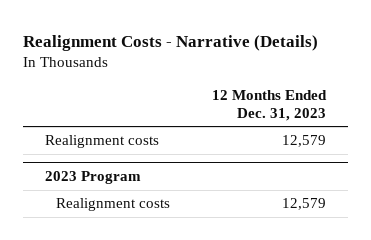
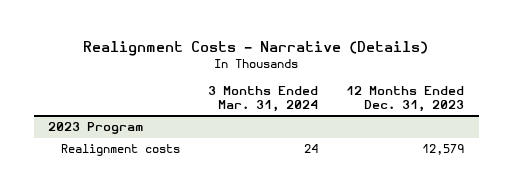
- | 12 Months Ended Dec. 31, 2023
+ | 3 Months Ended Mar. 31, 2024 | 12 Months Ended Dec. 31, 2023
- Realignment costs | 12,579

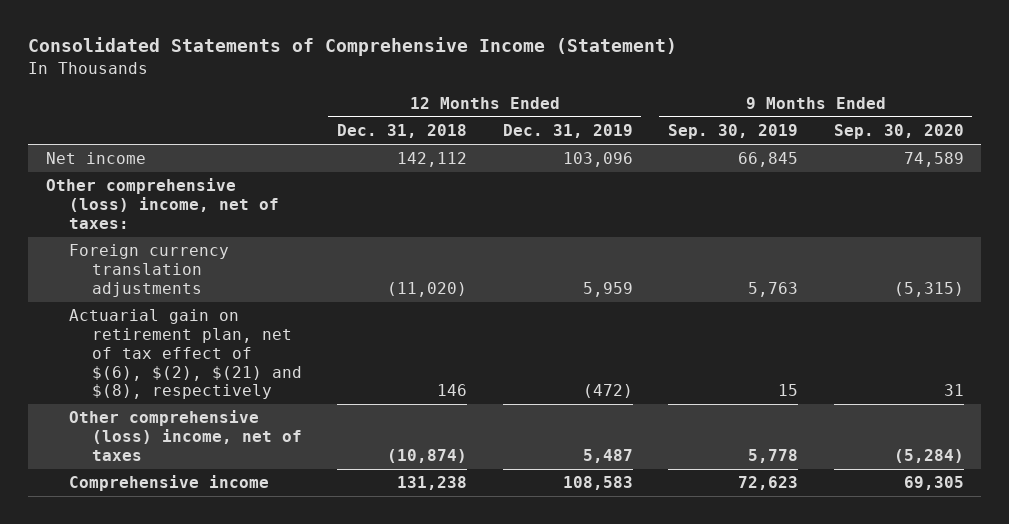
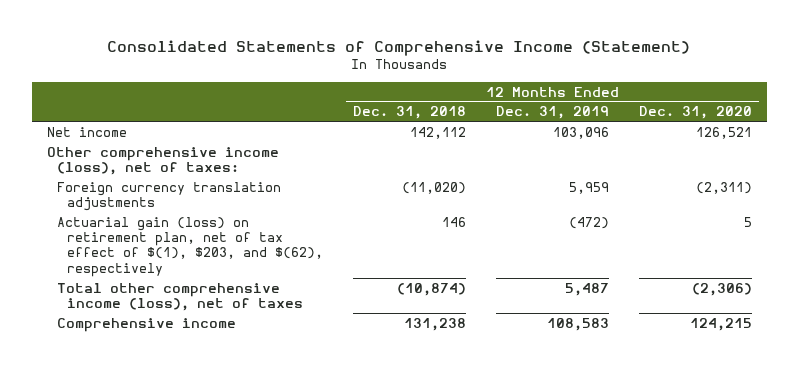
- | 12 Months Ended Dec. 31, 2018 | 12 Months Ended Dec. 31, 2019 | 9 Months Ended Sep. 30, 2019 | 9 Months Ended Sep. 30, 2020
+ | 12 Months Ended Dec. 31, 2018 | 12 Months Ended Dec. 31, 2019 | 12 Months Ended Dec. 31, 2020
- Other comprehensive (loss) income, net of taxes:
+ Other comprehensive income (loss), net of taxes:
- Actuarial gain on retirement plan, net of tax effect of $(6), $(2), $(21) and $(8), respectively | 146 | (472) | 15 | 31
- Other comprehensive (loss) income, net of taxes | (10,874) | 5,487 | 5,778 | (5,284)
+ Actuarial gain (loss) on retirement plan, net of tax effect of $(1), $203, and $(62), respectively | 146 | (472) | 5
+ Total other comprehensive income (loss), net of taxes | (10,874) | 5,487 | (2,306)

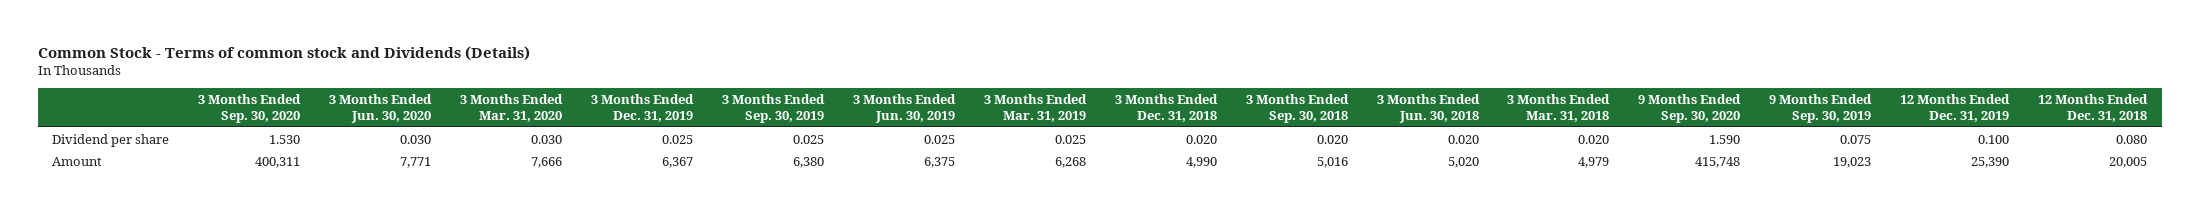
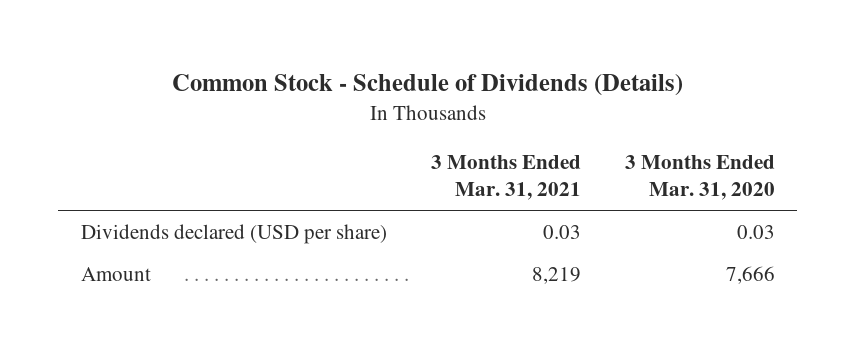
- Common Stock - Terms of common stock and Dividends (Details)
+ Common Stock - Schedule of Dividends (Details)
- | 3 Months Ended Sep. 30, 2020 | 3 Months Ended Jun. 30, 2020 | 3 Months Ended Mar. 31, 2020 | 3 Months Ended Dec. 31, 2019 | 3 Months Ended Sep. 30, 2019 | 3 Months Ended Jun. 30, 2019 | 3 Months Ended Mar. 31, 2019 | 3 Months Ended Dec. 31, 2018 | 3 Months Ended Sep. 30, 2018 | 3 Months Ended Jun. 30, 2018 | 3 Months Ended Mar. 31, 2018 | 9 Months Ended Sep. 30, 2020 | 9 Months Ended Sep. 30, 2019 | 12 Months Ended Dec. 31, 2019 | 12 Months Ended Dec. 31, 2018
+ | 3 Months Ended Mar. 31, 2021 | 3 Months Ended Mar. 31, 2020
- Dividend per share | 1.530 | 0.030 | 0.030 | 0.025 | 0.025 | 0.025 | 0.025 | 0.020 | 0.020 | 0.020 | 0.020 | 1.590 | 0.075 | 0.100 | 0.080
+ Dividends declared (USD per share) | 0.03 | 0.03

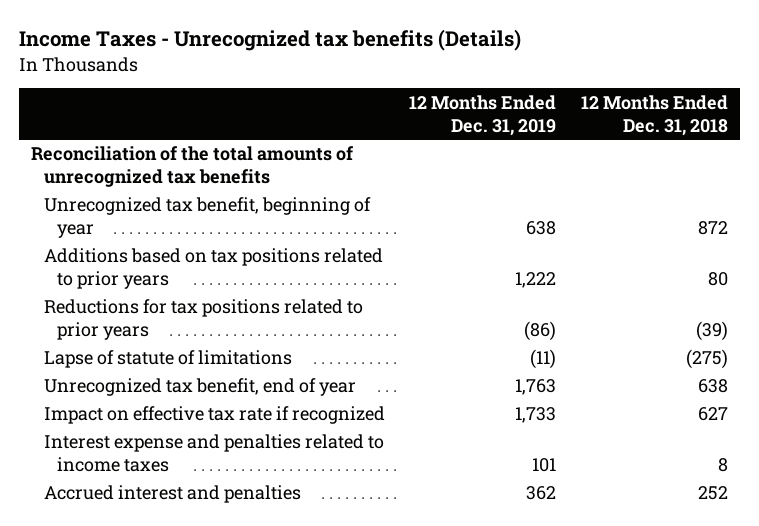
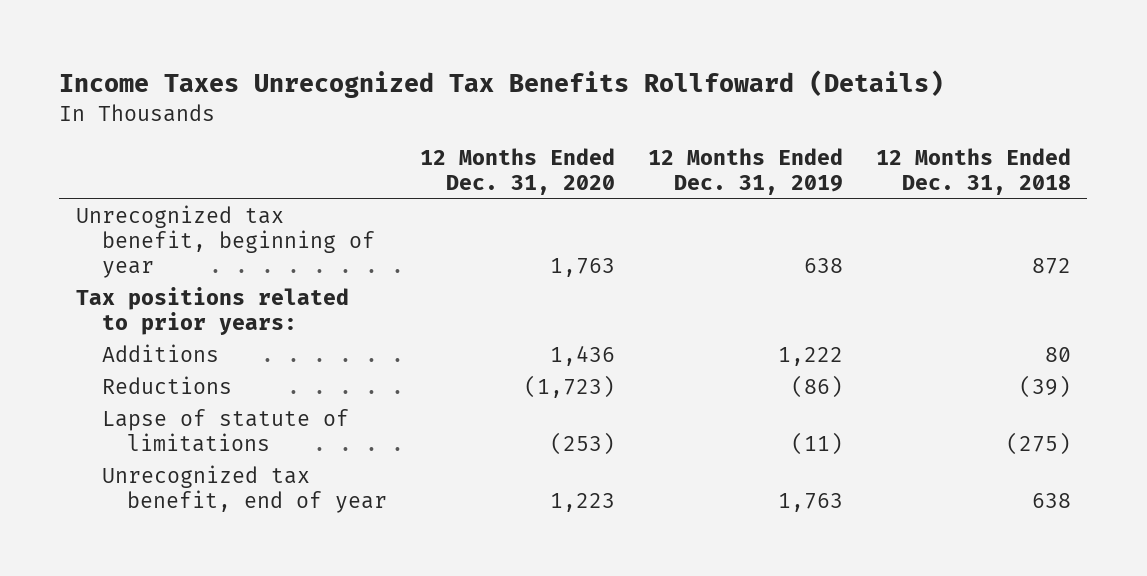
- Income Taxes - Unrecognized tax benefits (Details)
+ Income Taxes Unrecognized Tax Benefits Rollfoward (Details)
- | 12 Months Ended Dec. 31, 2019 | 12 Months Ended Dec. 31, 2018
+ | 12 Months Ended Dec. 31, 2020 | 12 Months Ended Dec. 31, 2019 | 12 Months Ended Dec. 31, 2018
- Reconciliation of the total amounts of unrecognized tax benefits
- Additions based on tax positions related to prior years | 1,222 | 80
- Reductions for tax positions related to prior years | (86) | (39)
+ Tax positions related to prior years:
+ Additions | 1,436 | 1,222 | 80
+ Reductions | (1,723) | (86) | (39)
- Impact on effective tax rate if recognized | 1,733 | 627
- Interest expense and penalties related to income taxes | 101 | 8
- Accrued interest and penalties | 362 | 252

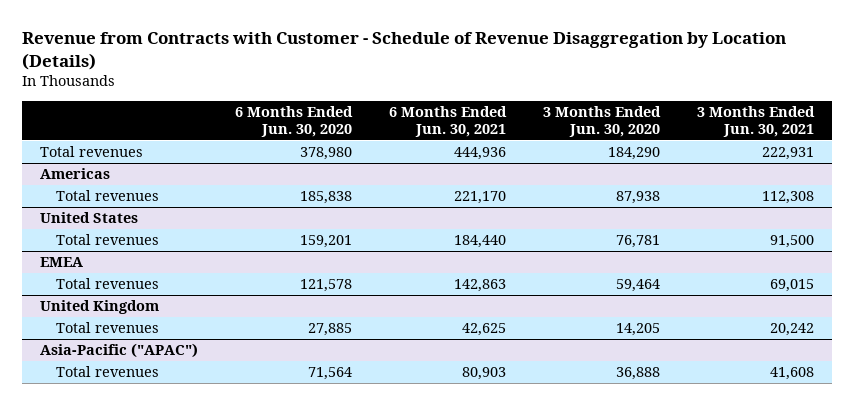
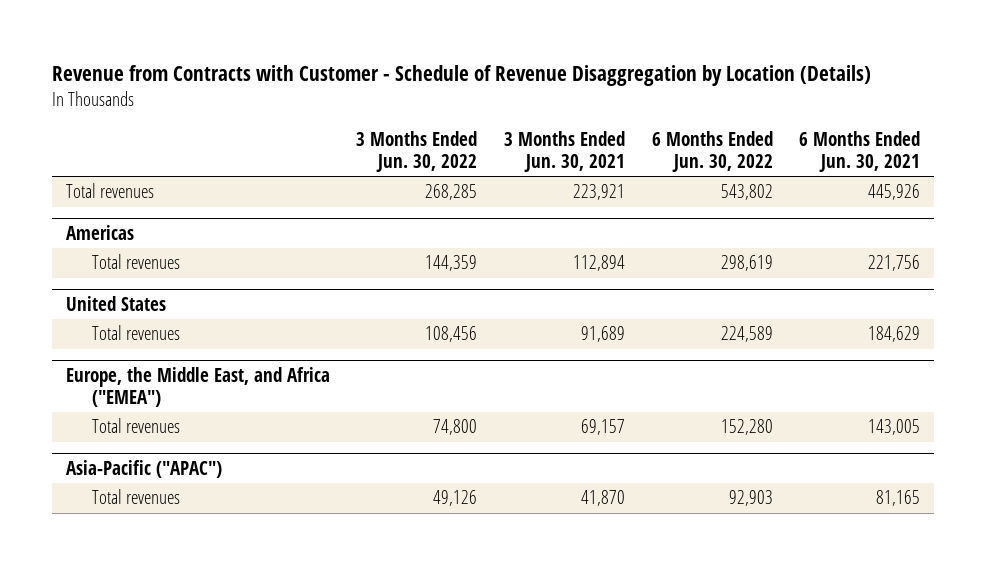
- | 6 Months Ended Jun. 30, 2020 | 6 Months Ended Jun. 30, 2021 | 3 Months Ended Jun. 30, 2020 | 3 Months Ended Jun. 30, 2021
+ | 3 Months Ended Jun. 30, 2022 | 3 Months Ended Jun. 30, 2021 | 6 Months Ended Jun. 30, 2022 | 6 Months Ended Jun. 30, 2021
- Total revenues | 378,980 | 444,936 | 184,290 | 222,931
+ Total revenues | 268,285 | 223,921 | 543,802 | 445,926
@ Americas
- Total revenues | 185,838 | 221,170 | 87,938 | 112,308
+ Total revenues | 144,359 | 112,894 | 298,619 | 221,756
@ United States
- Total revenues | 159,201 | 184,440 | 76,781 | 91,500
- EMEA
- Total revenues | 121,578 | 142,863 | 59,464 | 69,015
- United Kingdom
- Total revenues | 27,885 | 42,625 | 14,205 | 20,242
@ United States
+ Total revenues | 108,456 | 91,689 | 224,589 | 184,629
+ Europe, the Middle East, and Africa ("EMEA")
+ Total revenues | 74,800 | 69,157 | 152,280 | 143,005
@ Asia-Pacific ("APAC")
- Total revenues | 71,564 | 80,903 | 36,888 | 41,608
+ Total revenues | 49,126 | 41,870 | 92,903 | 81,165

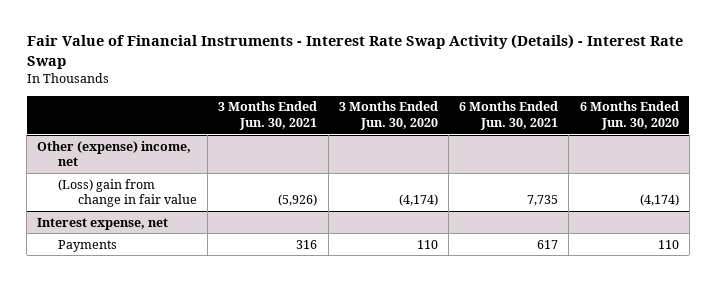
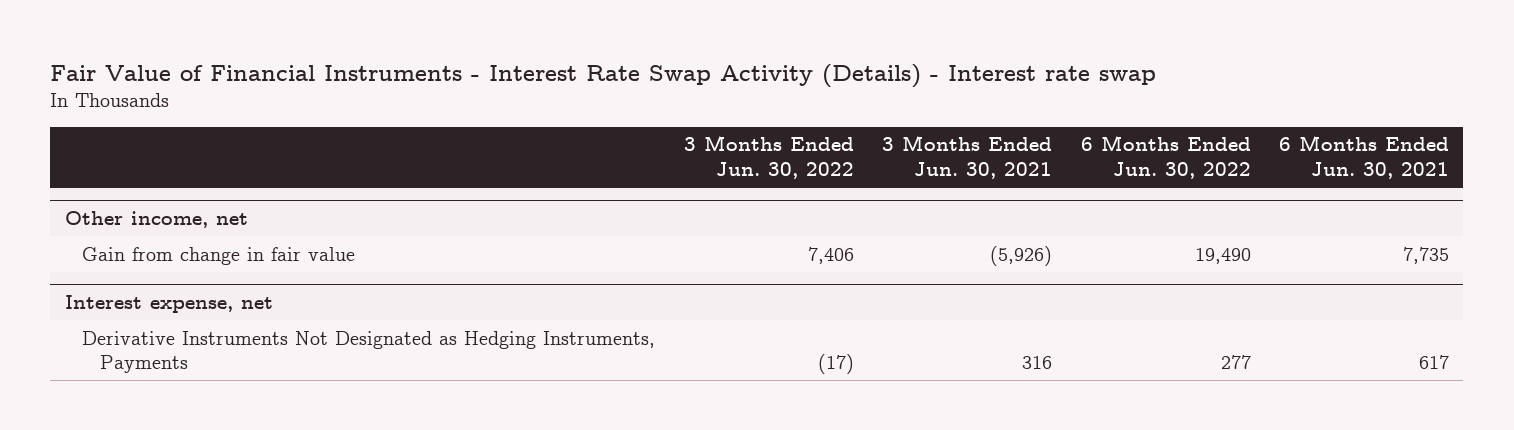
- Fair Value of Financial Instruments - Interest Rate Swap Activity (Details) - Interest Rate Swap
+ Fair Value of Financial Instruments - Interest Rate Swap Activity (Details) - Interest rate swap
- | 3 Months Ended Jun. 30, 2021 | 3 Months Ended Jun. 30, 2020 | 6 Months Ended Jun. 30, 2021 | 6 Months Ended Jun. 30, 2020
+ | 3 Months Ended Jun. 30, 2022 | 3 Months Ended Jun. 30, 2021 | 6 Months Ended Jun. 30, 2022 | 6 Months Ended Jun. 30, 2021
- Other (expense) income, net
- (Loss) gain from change in fair value | (5,926) | (4,174) | 7,735 | (4,174)
+ Other income, net
+ Gain from change in fair value | 7,406 | (5,926) | 19,490 | 7,735
@ Interest expense, net
- Payments | 316 | 110 | 617 | 110
+ Derivative Instruments Not Designated as Hedging Instruments, Payments | (17) | 316 | 277 | 617

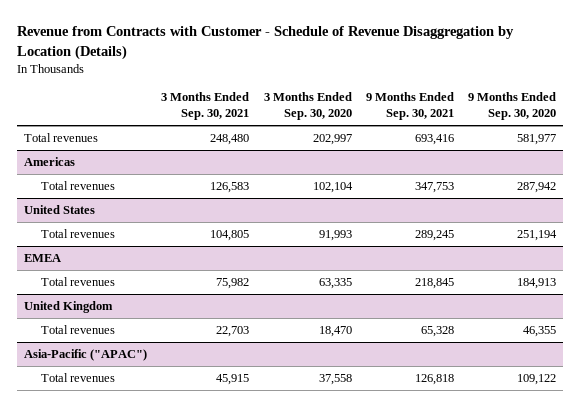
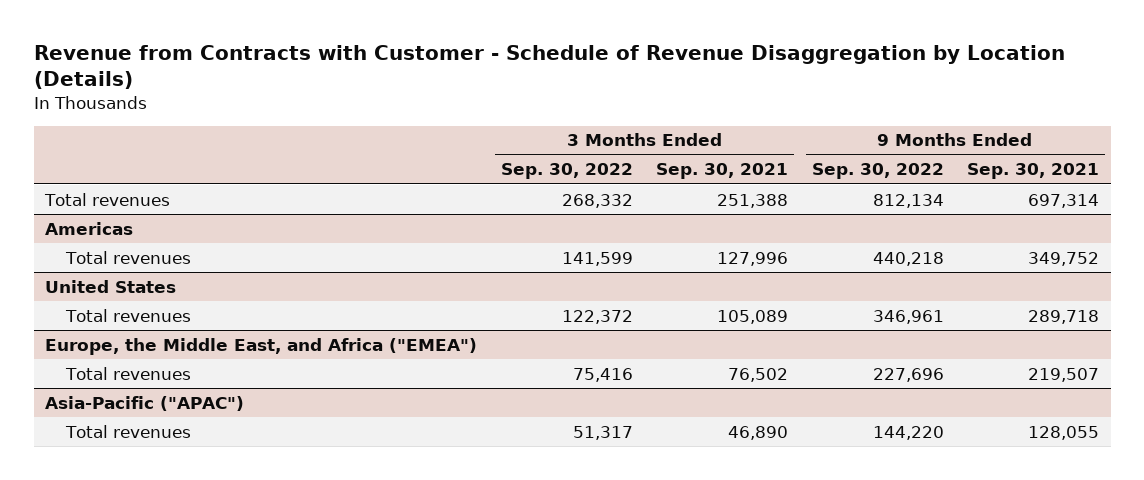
- | 3 Months Ended Sep. 30, 2021 | 3 Months Ended Sep. 30, 2020 | 9 Months Ended Sep. 30, 2021 | 9 Months Ended Sep. 30, 2020
+ | 3 Months Ended Sep. 30, 2022 | 3 Months Ended Sep. 30, 2021 | 9 Months Ended Sep. 30, 2022 | 9 Months Ended Sep. 30, 2021
- Total revenues | 248,480 | 202,997 | 693,416 | 581,977
+ Total revenues | 268,332 | 251,388 | 812,134 | 697,314
@ Americas
- Total revenues | 126,583 | 102,104 | 347,753 | 287,942
+ Total revenues | 141,599 | 127,996 | 440,218 | 349,752
@ United States
- Total revenues | 104,805 | 91,993 | 289,245 | 251,194
- EMEA
- Total revenues | 75,982 | 63,335 | 218,845 | 184,913
- United Kingdom
- Total revenues | 22,703 | 18,470 | 65,328 | 46,355
@ United States
+ Total revenues | 122,372 | 105,089 | 346,961 | 289,718
+ Europe, the Middle East, and Africa ("EMEA")
+ Total revenues | 75,416 | 76,502 | 227,696 | 219,507
@ Asia-Pacific ("APAC")
- Total revenues | 45,915 | 37,558 | 126,818 | 109,122
+ Total revenues | 51,317 | 46,890 | 144,220 | 128,055

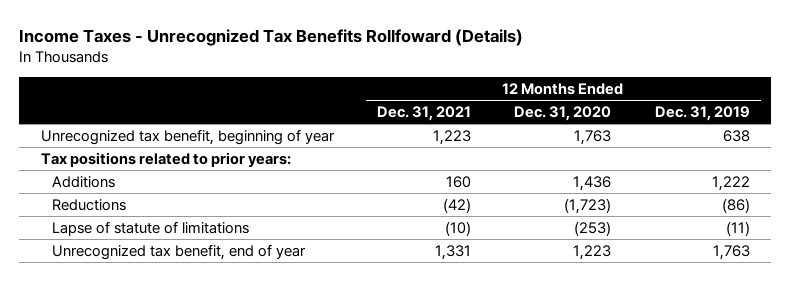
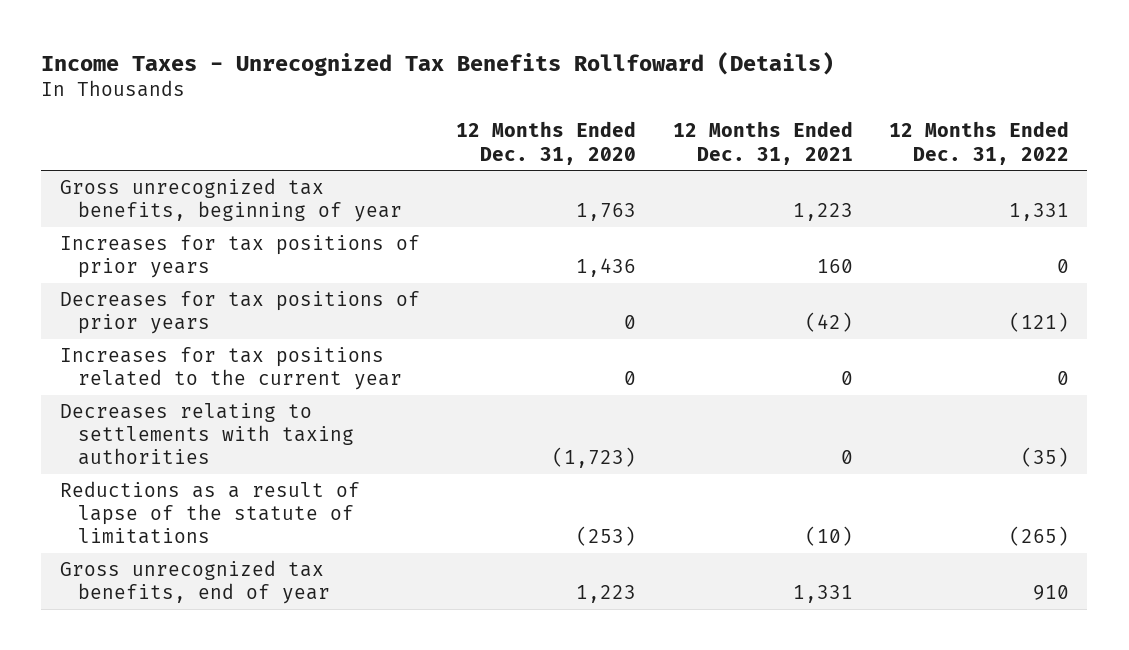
- | 12 Months Ended Dec. 31, 2021 | 12 Months Ended Dec. 31, 2020 | 12 Months Ended Dec. 31, 2019
+ | 12 Months Ended Dec. 31, 2020 | 12 Months Ended Dec. 31, 2021 | 12 Months Ended Dec. 31, 2022
- Unrecognized tax benefit, beginning of year | 1,223 | 1,763 | 638
- Tax positions related to prior years:
- Additions | 160 | 1,436 | 1,222
- Reductions | (42) | (1,723) | (86)
- Lapse of statute of limitations | (10) | (253) | (11)
- Unrecognized tax benefit, end of year | 1,331 | 1,223 | 1,763
+ Gross unrecognized tax benefits, beginning of year | 1,763 | 1,223 | 1,331
+ Increases for tax positions of prior years | 1,436 | 160 | 0
+ Decreases for tax positions of prior years | 0 | (42) | (121)
+ Increases for tax positions related to the current year | 0 | 0 | 0
+ Decreases relating to settlements with taxing authorities | (1,723) | 0 | (35)
+ Reductions as a result of lapse of the statute of limitations | (253) | (10) | (265)
+ Gross unrecognized tax benefits, end of year | 1,223 | 1,331 | 910

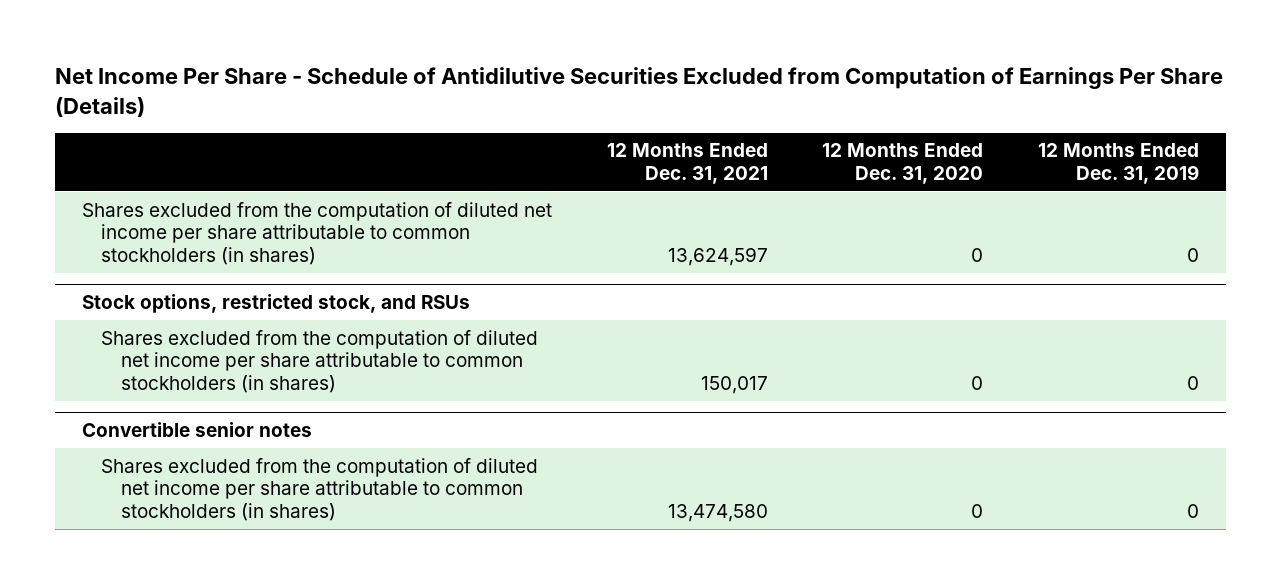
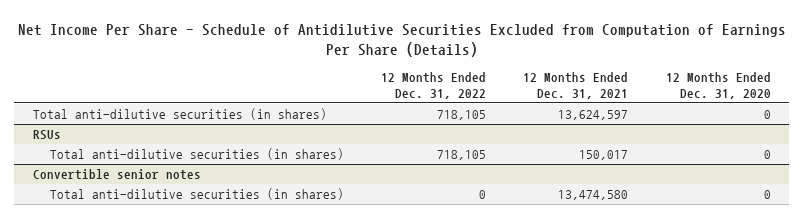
- | 12 Months Ended Dec. 31, 2021 | 12 Months Ended Dec. 31, 2020 | 12 Months Ended Dec. 31, 2019
+ | 12 Months Ended Dec. 31, 2022 | 12 Months Ended Dec. 31, 2021 | 12 Months Ended Dec. 31, 2020
- Shares excluded from the computation of diluted net income per share attributable to common stockholders (in shares) | 13,624,597 | 0 | 0
- Stock options, restricted stock, and RSUs
- Shares excluded from the computation of diluted net income per share attributable to common stockholders (in shares) | 150,017 | 0 | 0
+ Total anti-dilutive securities (in shares) | 718,105 | 13,624,597 | 0
+ RSUs
+ Total anti-dilutive securities (in shares) | 718,105 | 150,017 | 0
@ Convertible senior notes
- Shares excluded from the computation of diluted net income per share attributable to common stockholders (in shares) | 13,474,580 | 0 | 0
+ Total anti-dilutive securities (in shares) | 0 | 13,474,580 | 0

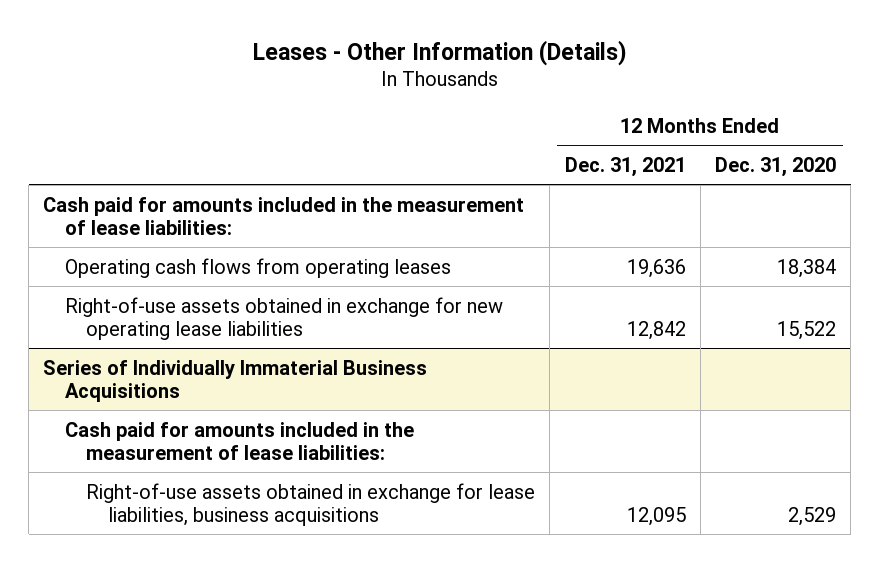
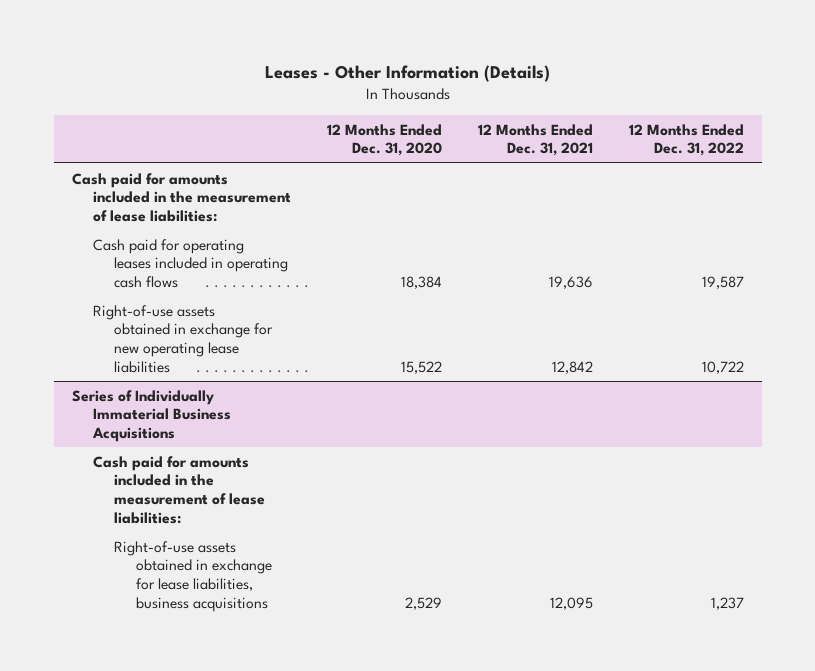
- | 12 Months Ended Dec. 31, 2021 | 12 Months Ended Dec. 31, 2020
+ | 12 Months Ended Dec. 31, 2020 | 12 Months Ended Dec. 31, 2021 | 12 Months Ended Dec. 31, 2022
- Operating cash flows from operating leases | 19,636 | 18,384
+ Cash paid for operating leases included in operating cash flows | 18,384 | 19,636 | 19,587

